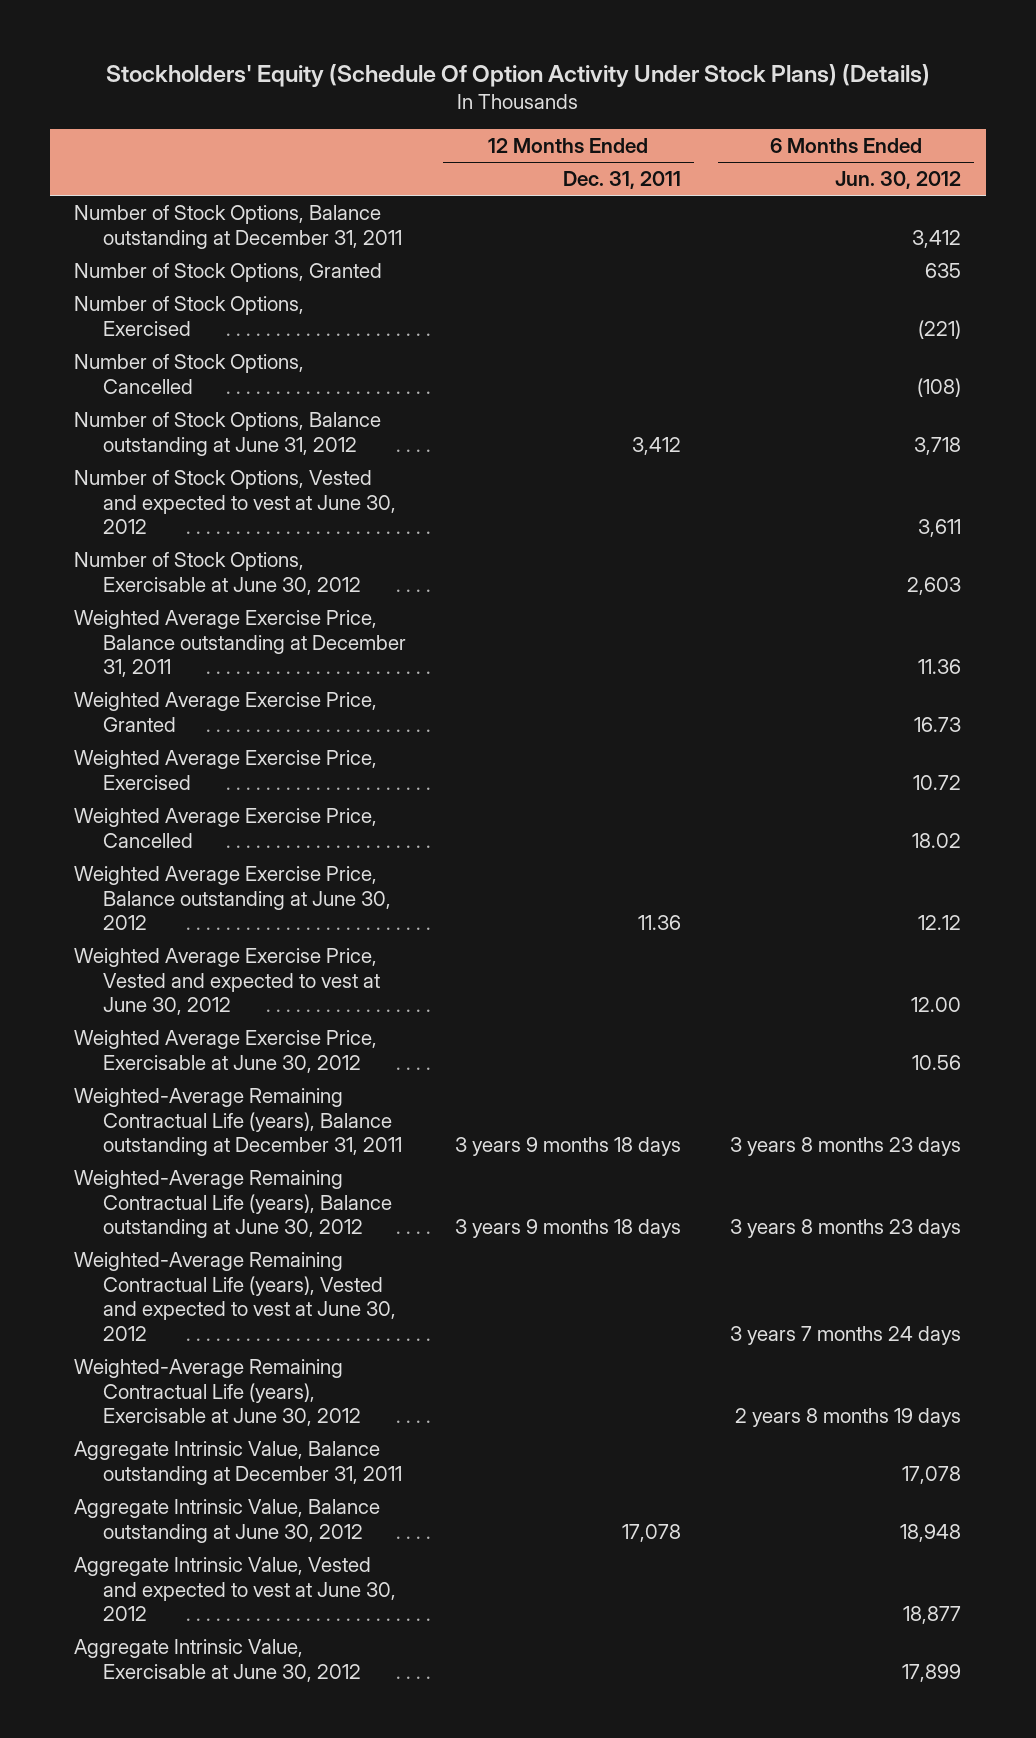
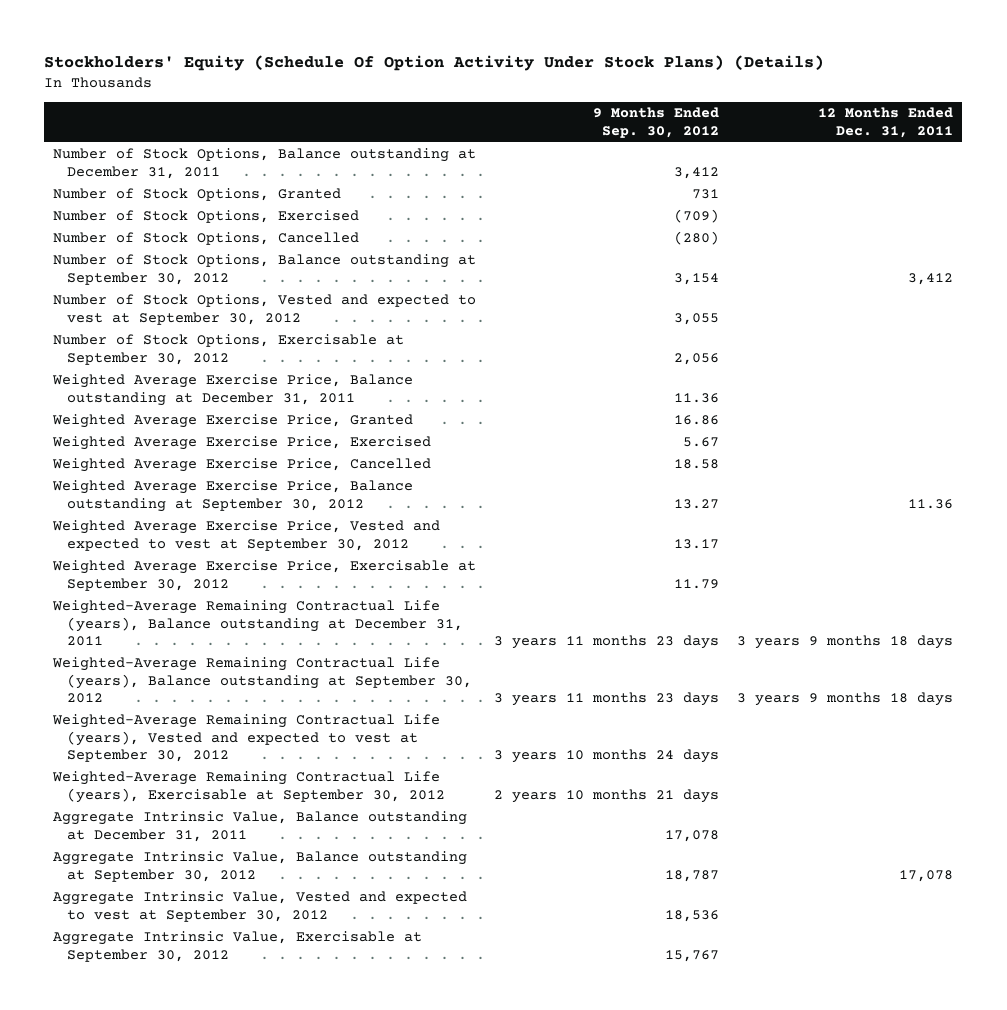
- | 12 Months Ended Dec. 31, 2011 | 6 Months Ended Jun. 30, 2012
+ | 9 Months Ended Sep. 30, 2012 | 12 Months Ended Dec. 31, 2011
- Number of Stock Options, Balance outstanding at June 31, 2012 | 3,412 | 3,718
- Number of Stock Options, Vested and expected to vest at June 30, 2012 | | 3,611
- Number of Stock Options, Exercisable at June 30, 2012 | | 2,603
+ Number of Stock Options, Balance outstanding at September 30, 2012 | 3,154 | 3,412
+ Number of Stock Options, Vested and expected to vest at September 30, 2012 | 3,055 |
+ Number of Stock Options, Exercisable at September 30, 2012 | 2,056 |
- Weighted Average Exercise Price, Balance outstanding at June 30, 2012 | 11.36 | 12.12
- Weighted Average Exercise Price, Vested and expected to vest at June 30, 2012 | | 12.00
- Weighted Average Exercise Price, Exercisable at June 30, 2012 | | 10.56
+ Weighted Average Exercise Price, Balance outstanding at September 30, 2012 | 13.27 | 11.36
+ Weighted Average Exercise Price, Vested and expected to vest at September 30, 2012 | 13.17 |
+ Weighted Average Exercise Price, Exercisable at September 30, 2012 | 11.79 |
- Weighted-Average Remaining Contractual Life (years), Balance outstanding at June 30, 2012 | 3 years 9 months 18 days | 3 years 8 months 23 days
- Weighted-Average Remaining Contractual Life (years), Vested and expected to vest at June 30, 2012 | | 3 years 7 months 24 days
- Weighted-Average Remaining Contractual Life (years), Exercisable at June 30, 2012 | | 2 years 8 months 19 days
+ Weighted-Average Remaining Contractual Life (years), Balance outstanding at September 30, 2012 | 3 years 11 months 23 days | 3 years 9 months 18 days
+ Weighted-Average Remaining Contractual Life (years), Vested and expected to vest at September 30, 2012 | 3 years 10 months 24 days |
+ Weighted-Average Remaining Contractual Life (years), Exercisable at September 30, 2012 | 2 years 10 months 21 days |
- Aggregate Intrinsic Value, Balance outstanding at June 30, 2012 | 17,078 | 18,948
- Aggregate Intrinsic Value, Vested and expected to vest at June 30, 2012 | | 18,877
- Aggregate Intrinsic Value, Exercisable at June 30, 2012 | | 17,899
+ Aggregate Intrinsic Value, Balance outstanding at September 30, 2012 | 18,787 | 17,078
+ Aggregate Intrinsic Value, Vested and expected to vest at September 30, 2012 | 18,536 |
+ Aggregate Intrinsic Value, Exercisable at September 30, 2012 | 15,767 |

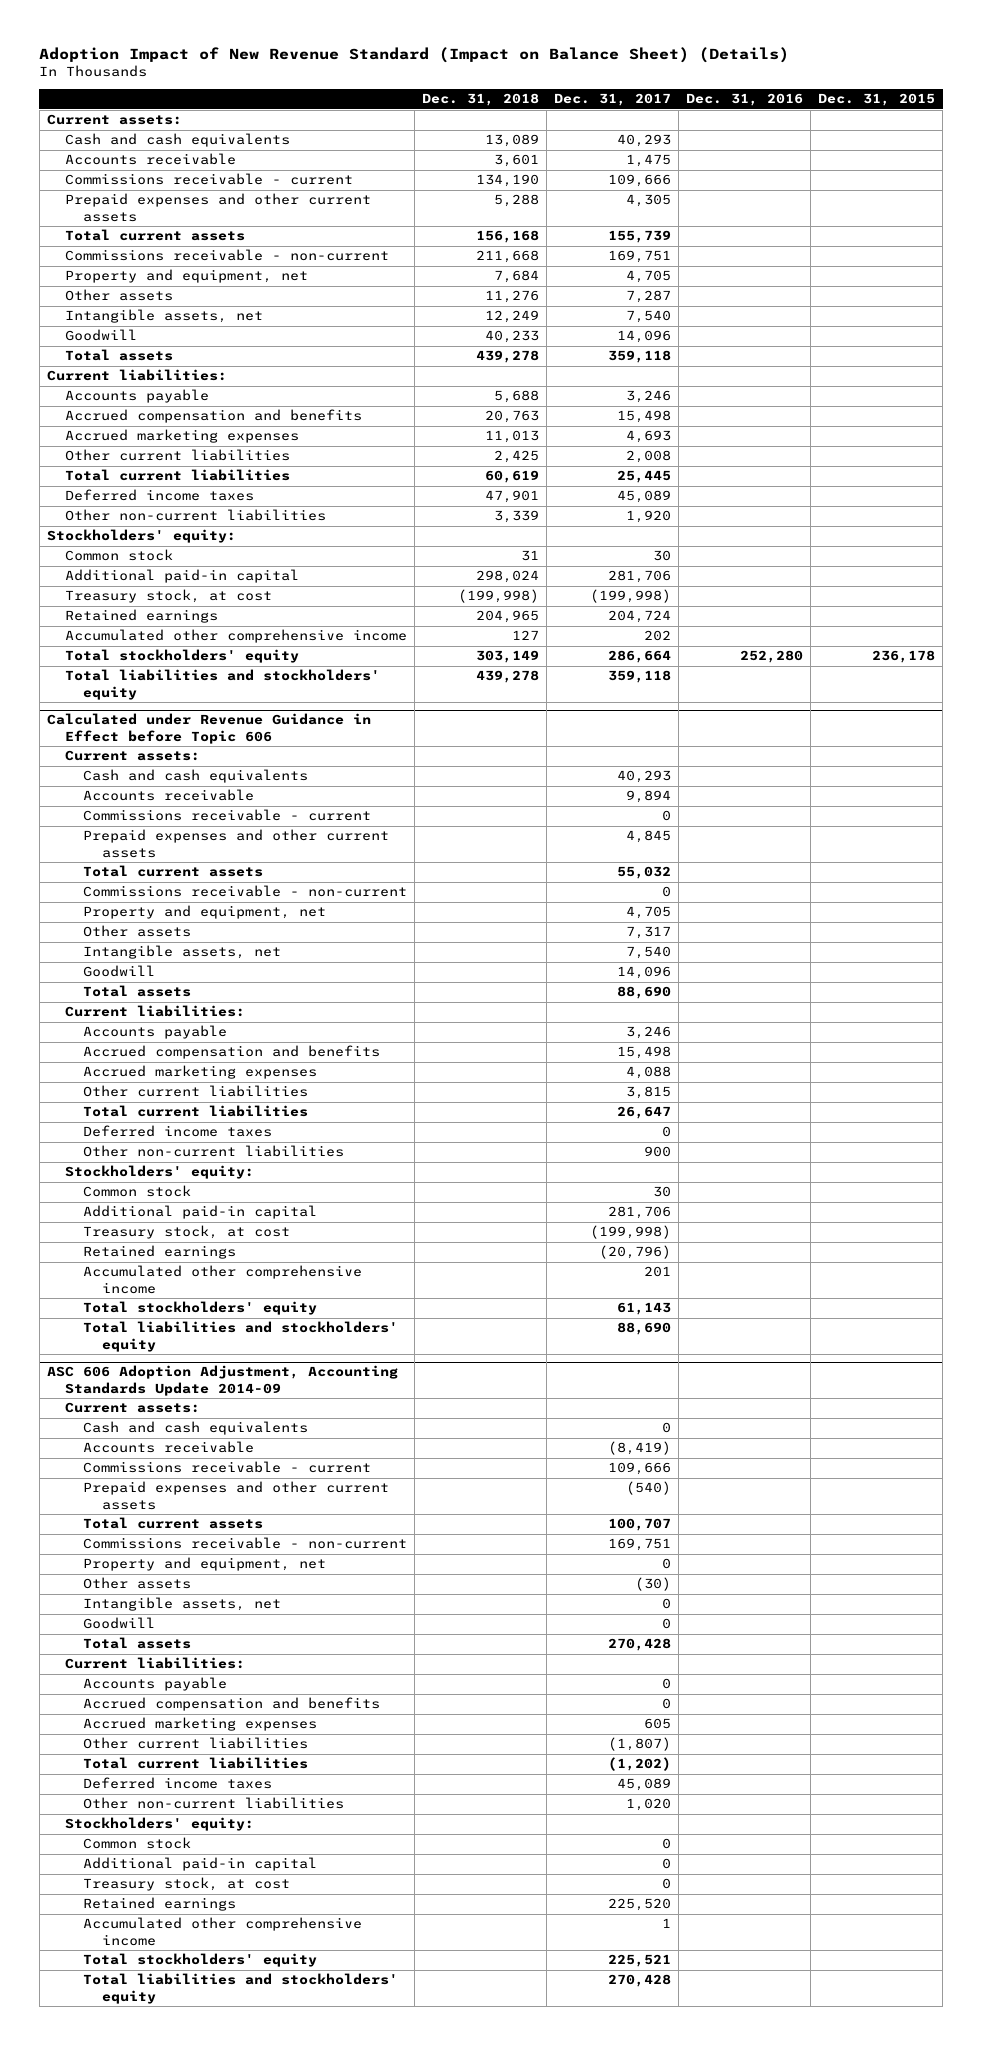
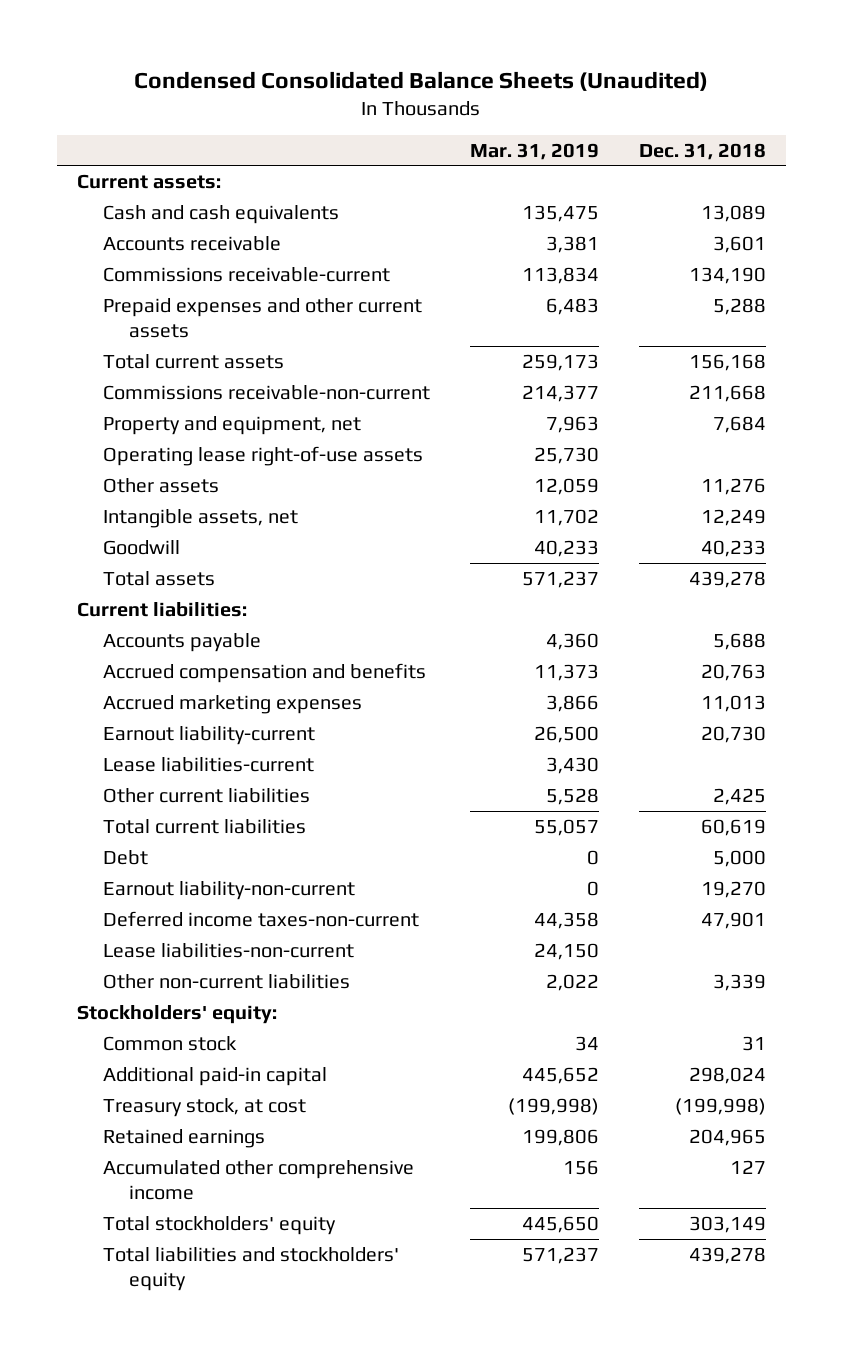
- Adoption Impact of New Revenue Standard (Impact on Balance Sheet) (Details)
+ Condensed Consolidated Balance Sheets (Unaudited)
- | Dec. 31, 2018 | Dec. 31, 2017 | Dec. 31, 2016 | Dec. 31, 2015
+ | Mar. 31, 2019 | Dec. 31, 2018
- Commissions receivable - current | 134,190 | 109,666 | |
+ Commissions receivable-current | 113,834 | 134,190
- Commissions receivable - non-current | 211,668 | 169,751 | |
+ Commissions receivable-non-current | 214,377 | 211,668
+ Operating lease right-of-use assets | 25,730 |
+ Earnout liability-current | 26,500 | 20,730
+ Lease liabilities-current | 3,430 |
- Deferred income taxes | 47,901 | 45,089 | |
+ Debt | 0 | 5,000
+ Earnout liability-non-current | 0 | 19,270
+ Deferred income taxes-non-current | 44,358 | 47,901
+ Lease liabilities-non-current | 24,150 |
- Calculated under Revenue Guidance in Effect before Topic 606
- Current assets:
- Cash and cash equivalents | | 40,293 | |
- Accounts receivable | | 9,894 | |
- Commissions receivable - current | | 0 | |
- Prepaid expenses and other current assets | | 4,845 | |
- Total current assets | | 55,032 | |
- Commissions receivable - non-current | | 0 | |
- Property and equipment, net | | 4,705 | |
- Other assets | | 7,317 | |
- Intangible assets, net | | 7,540 | |
- Goodwill | | 14,096 | |
- Total assets | | 88,690 | |
- Current liabilities:
- Accounts payable | | 3,246 | |
- Accrued compensation and benefits | | 15,498 | |
- Accrued marketing expenses | | 4,088 | |
- Other current liabilities | | 3,815 | |
- Total current liabilities | | 26,647 | |
- Deferred income taxes | | 0 | |
- Other non-current liabilities | | 900 | |
- Stockholders' equity:
- Common stock | | 30 | |
- Additional paid-in capital | | 281,706 | |
- Treasury stock, at cost | | (199,998) | |
- Retained earnings | | (20,796) | |
- Accumulated other comprehensive income | | 201 | |
- Total stockholders' equity | | 61,143 | |
- Total liabilities and stockholders' equity | | 88,690 | |
- ASC 606 Adoption Adjustment, Accounting Standards Update 2014-09
- Current assets:
- Cash and cash equivalents | | 0 | |
- Accounts receivable | | (8,419) | |
- Commissions receivable - current | | 109,666 | |
- Prepaid expenses and other current assets | | (540) | |
- Total current assets | | 100,707 | |
- Commissions receivable - non-current | | 169,751 | |
- Property and equipment, net | | 0 | |
- Other assets | | (30) | |
- Intangible assets, net | | 0 | |
- Goodwill | | 0 | |
- Total assets | | 270,428 | |
- Current liabilities:
- Accounts payable | | 0 | |
- Accrued compensation and benefits | | 0 | |
- Accrued marketing expenses | | 605 | |
- Other current liabilities | | (1,807) | |
- Total current liabilities | | (1,202) | |
- Deferred income taxes | | 45,089 | |
- Other non-current liabilities | | 1,020 | |
- Stockholders' equity:
- Common stock | | 0 | |
- Additional paid-in capital | | 0 | |
- Treasury stock, at cost | | 0 | |
- Retained earnings | | 225,520 | |
- Accumulated other comprehensive income | | 1 | |
- Total stockholders' equity | | 225,521 | |
- Total liabilities and stockholders' equity | | 270,428 | |

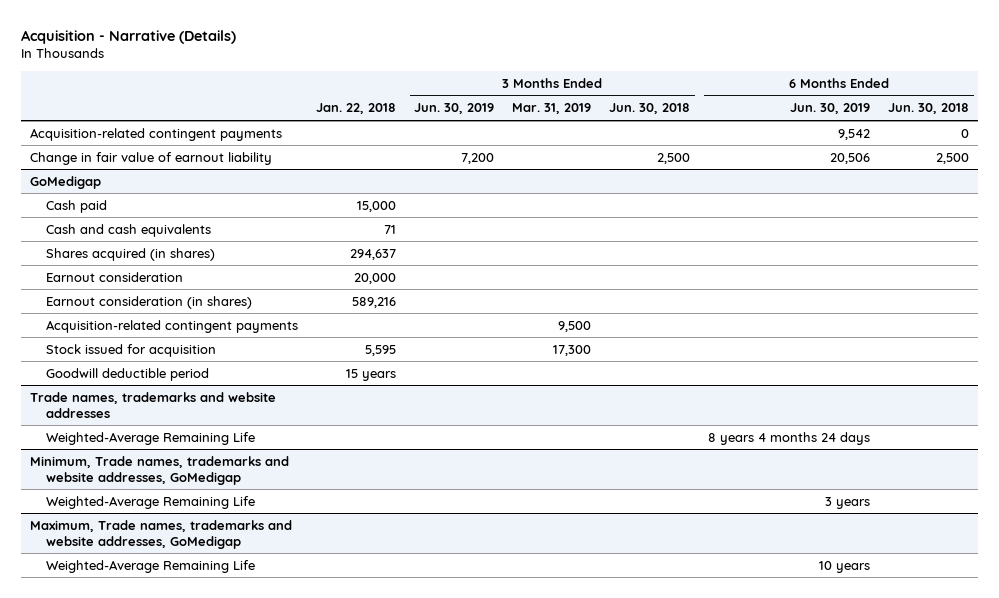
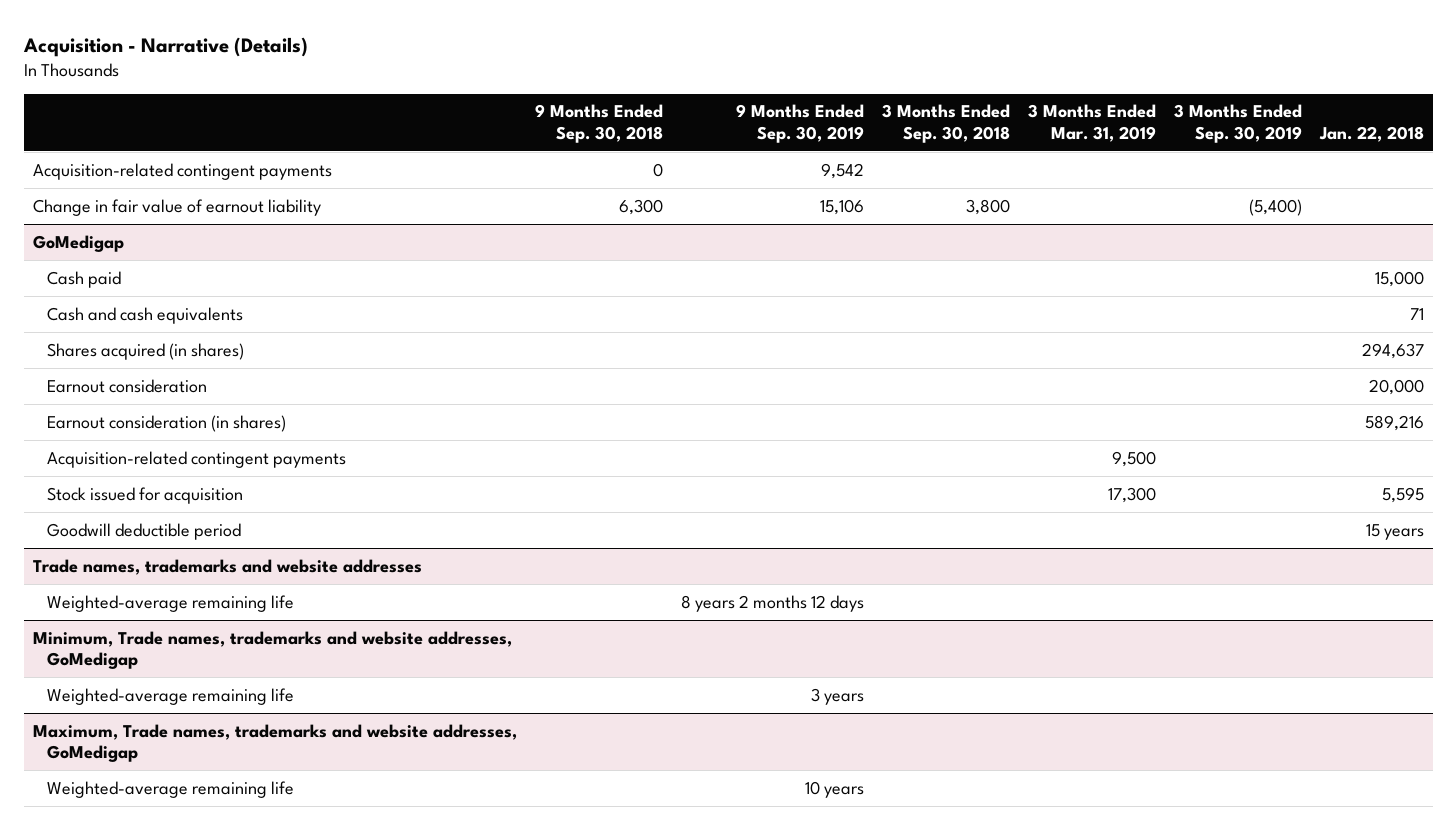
- | Jan. 22, 2018 | 3 Months Ended Jun. 30, 2019 | 3 Months Ended Mar. 31, 2019 | 3 Months Ended Jun. 30, 2018 | 6 Months Ended Jun. 30, 2019 | 6 Months Ended Jun. 30, 2018
+ | 9 Months Ended Sep. 30, 2018 | 9 Months Ended Sep. 30, 2019 | 3 Months Ended Sep. 30, 2018 | 3 Months Ended Mar. 31, 2019 | 3 Months Ended Sep. 30, 2019 | Jan. 22, 2018
@ Trade names, trademarks and website addresses
- Weighted-Average Remaining Life | | | | | 8 years 4 months 24 days |
+ Weighted-average remaining life | | 8 years 2 months 12 days | | | |
@ Minimum, Trade names, trademarks and website addresses, GoMedigap
- Weighted-Average Remaining Life | | | | | 3 years |
+ Weighted-average remaining life | | 3 years | | | |
@ Maximum, Trade names, trademarks and website addresses, GoMedigap
- Weighted-Average Remaining Life | | | | | 10 years |
+ Weighted-average remaining life | | 10 years | | | |

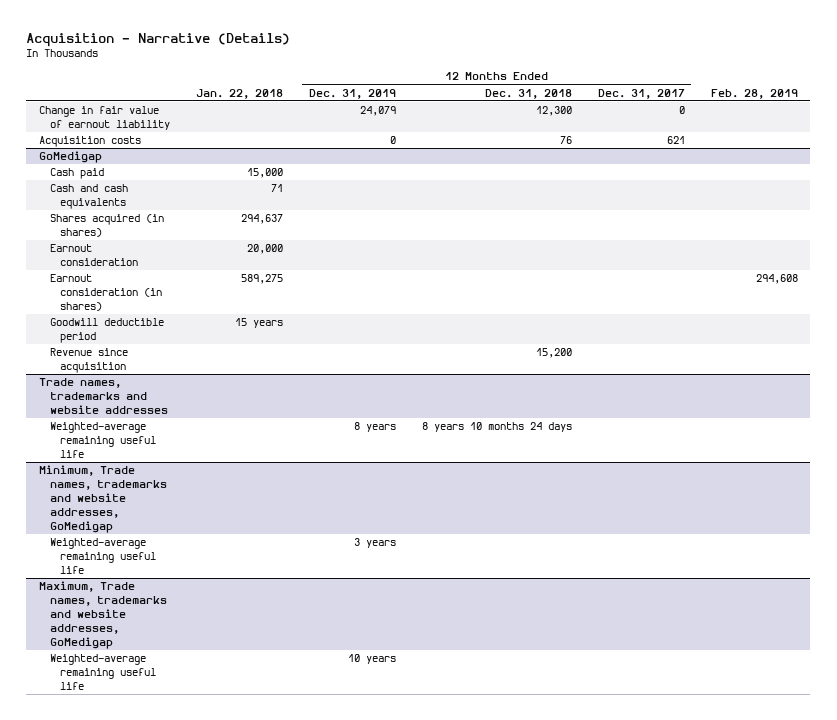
- | 9 Months Ended Sep. 30, 2018 | 9 Months Ended Sep. 30, 2019 | 3 Months Ended Sep. 30, 2018 | 3 Months Ended Mar. 31, 2019 | 3 Months Ended Sep. 30, 2019 | Jan. 22, 2018
+ | Jan. 22, 2018 | 12 Months Ended Dec. 31, 2019 | 12 Months Ended Dec. 31, 2018 | 12 Months Ended Dec. 31, 2017 | Feb. 28, 2019
- Acquisition-related contingent payments | 0 | 9,542 | | | |
+ Acquisition costs | | 0 | 76 | 621 |
@ GoMedigap
- Earnout consideration (in shares) | | | | | | 589,216
- Acquisition-related contingent payments | | | | 9,500 | |
- Stock issued for acquisition | | | | 17,300 | | 5,595
+ Earnout consideration (in shares) | 589,275 | | | | 294,608
+ Revenue since acquisition | | | 15,200 | |
@ Trade names, trademarks and website addresses
- Weighted-average remaining life | | 8 years 2 months 12 days | | | |
+ Weighted-average remaining useful life | | 8 years | 8 years 10 months 24 days | |
@ Minimum, Trade names, trademarks and website addresses, GoMedigap
- Weighted-average remaining life | | 3 years | | | |
+ Weighted-average remaining useful life | | 3 years | | |
@ Maximum, Trade names, trademarks and website addresses, GoMedigap
- Weighted-average remaining life | | 10 years | | | |
+ Weighted-average remaining useful life | | 10 years | | |

